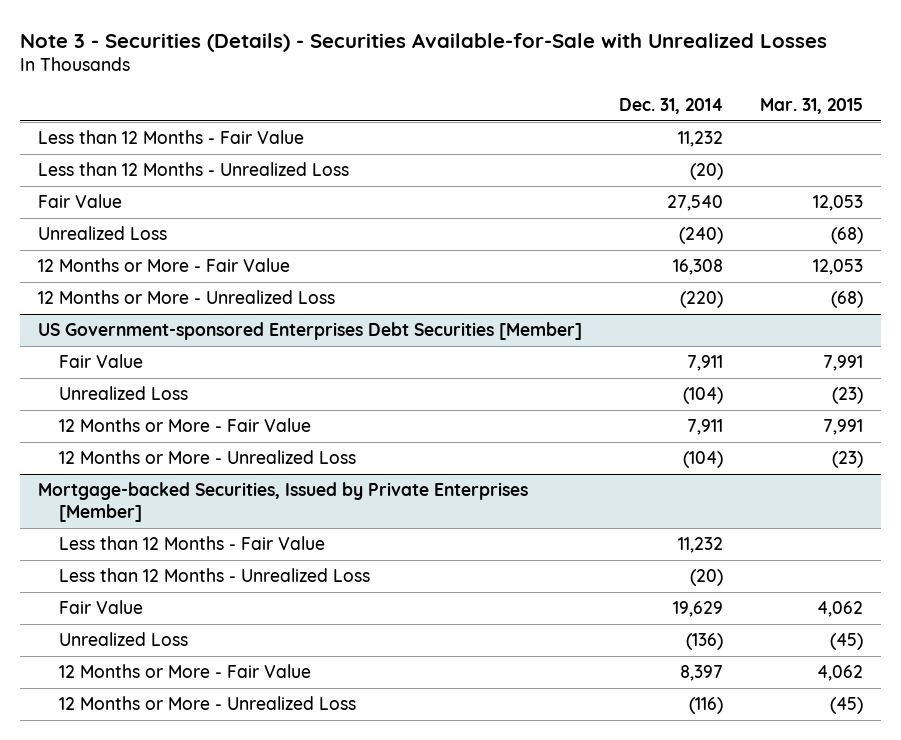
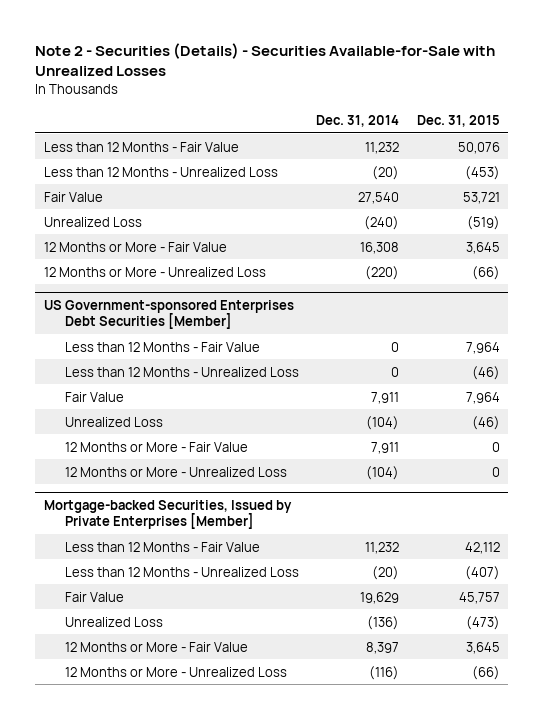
- Note 3 - Securities (Details) - Securities Available-for-Sale with Unrealized Losses
+ Note 2 - Securities (Details) - Securities Available-for-Sale with Unrealized Losses
- | Dec. 31, 2014 | Mar. 31, 2015
+ | Dec. 31, 2014 | Dec. 31, 2015
@ US Government-sponsored Enterprises Debt Securities [Member]
+ Less than 12 Months - Fair Value | 0 | 7,964
+ Less than 12 Months - Unrealized Loss | 0 | (46)

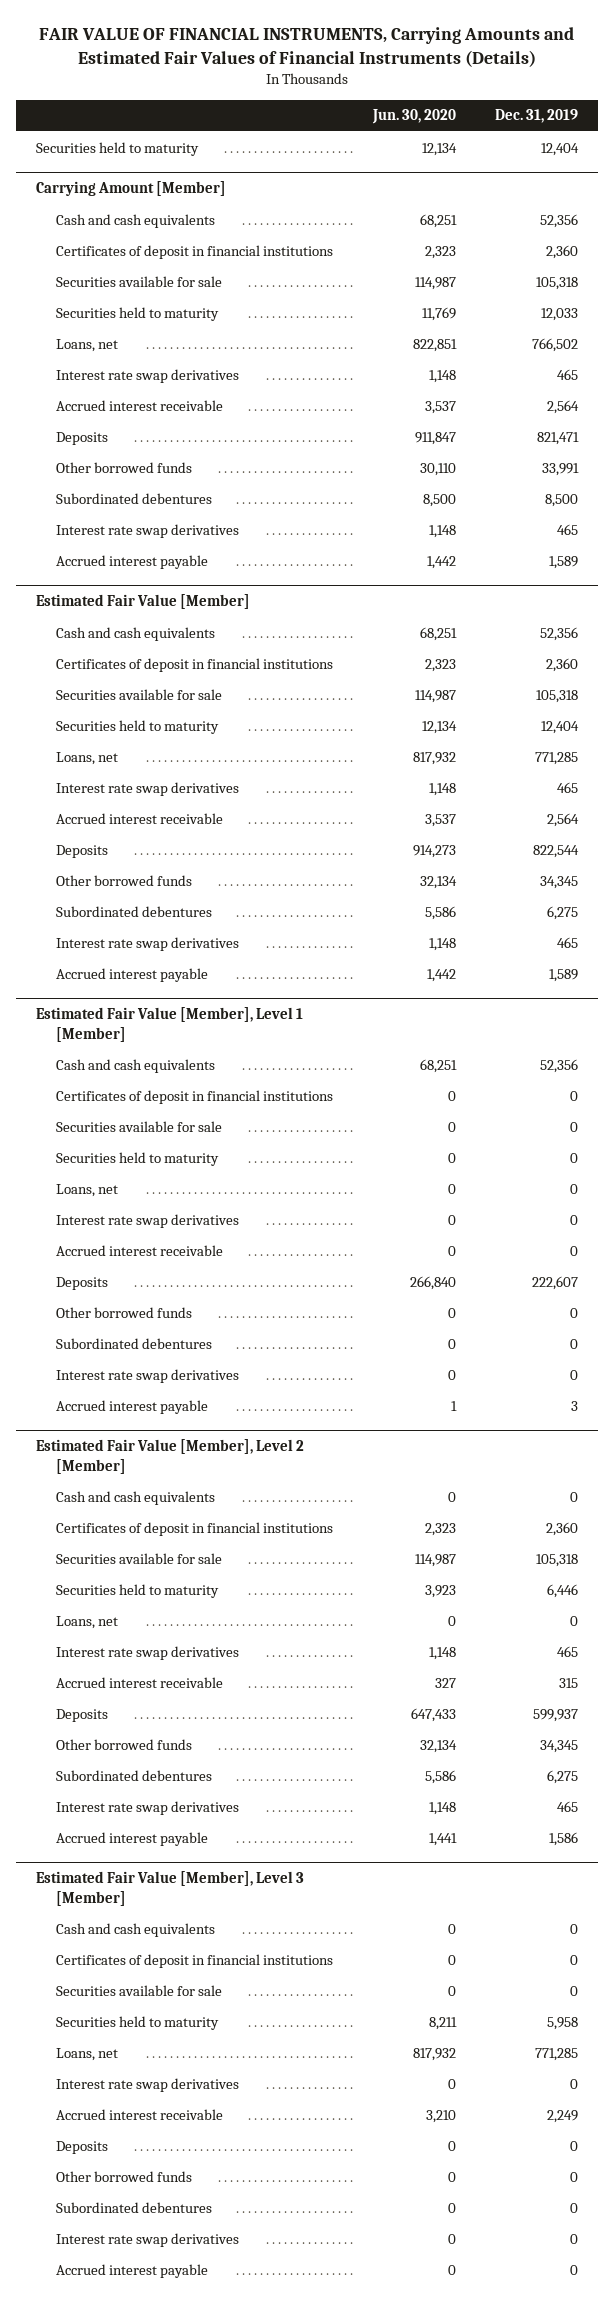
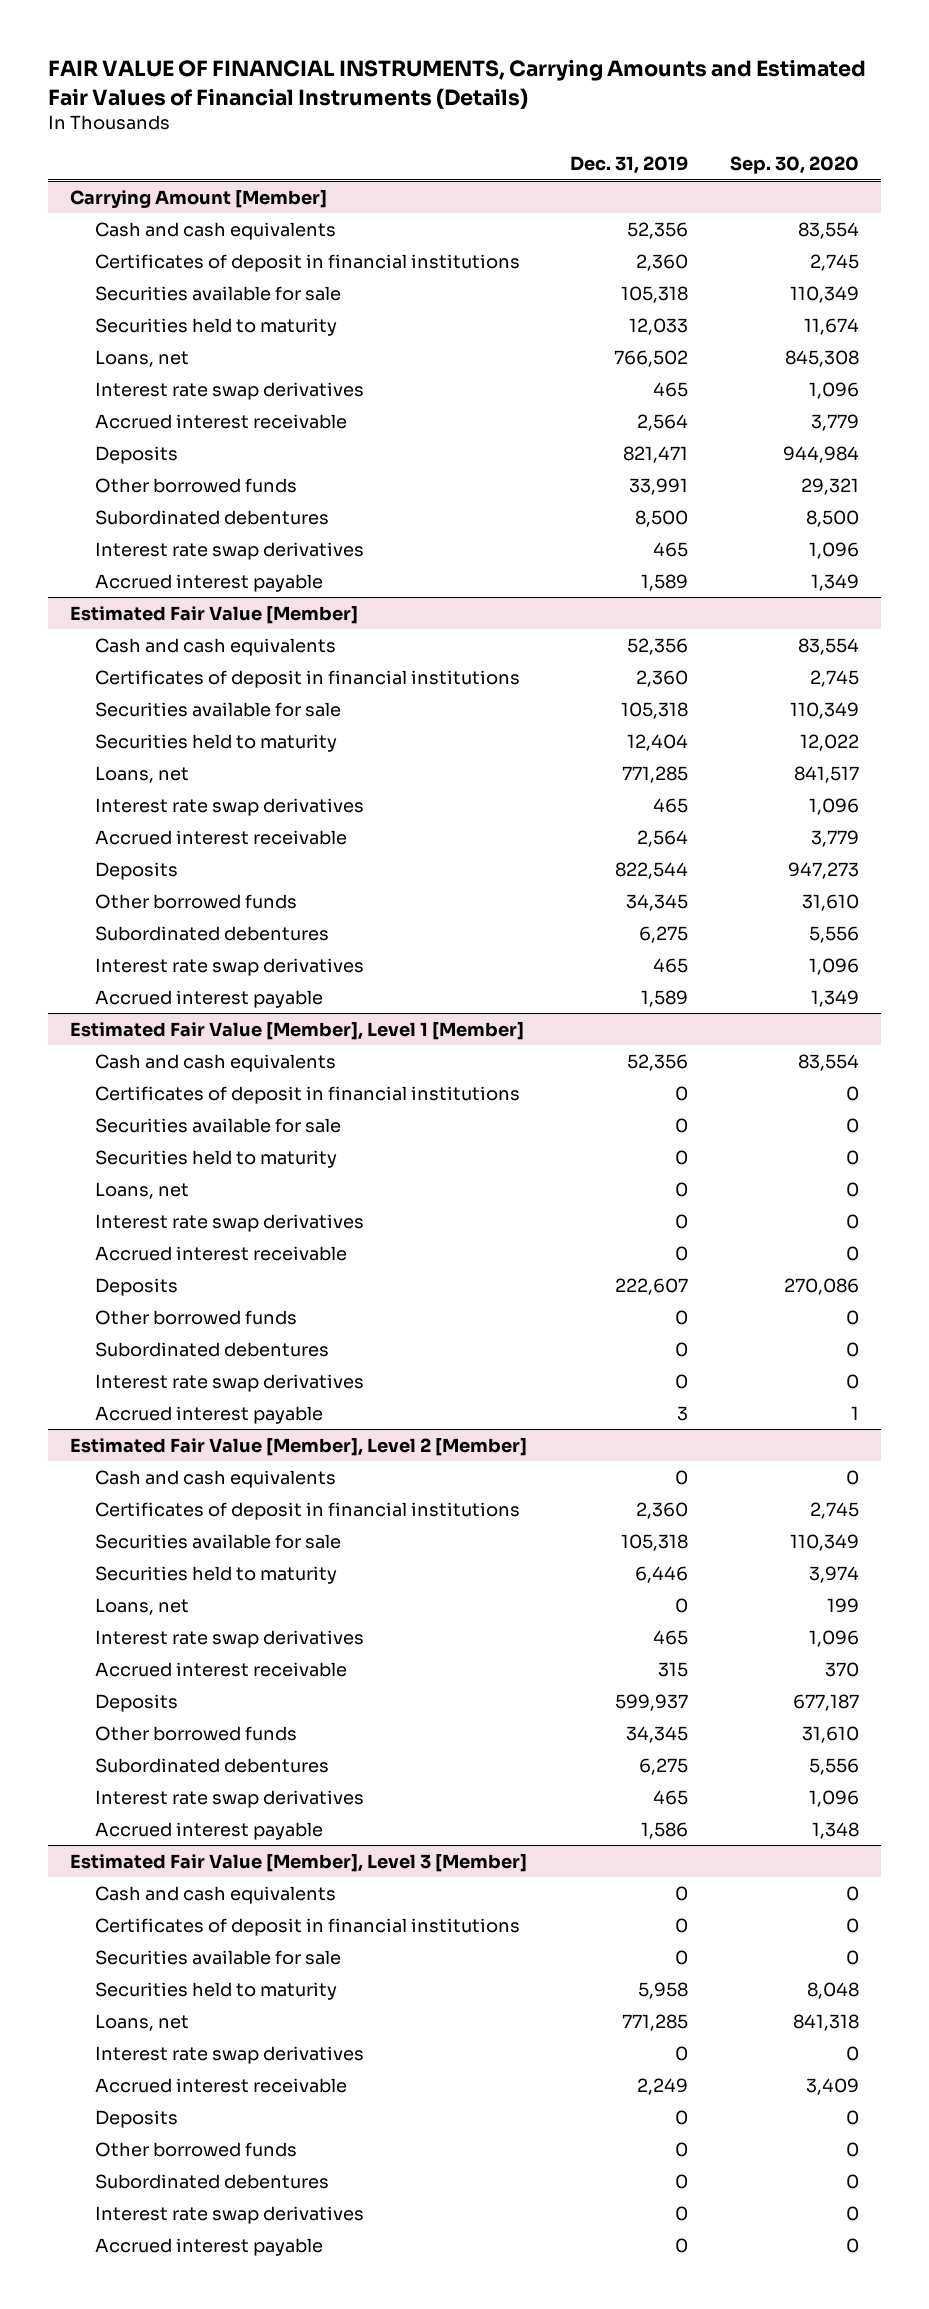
- | Jun. 30, 2020 | Dec. 31, 2019
+ | Dec. 31, 2019 | Sep. 30, 2020
- Securities held to maturity | 12,134 | 12,404

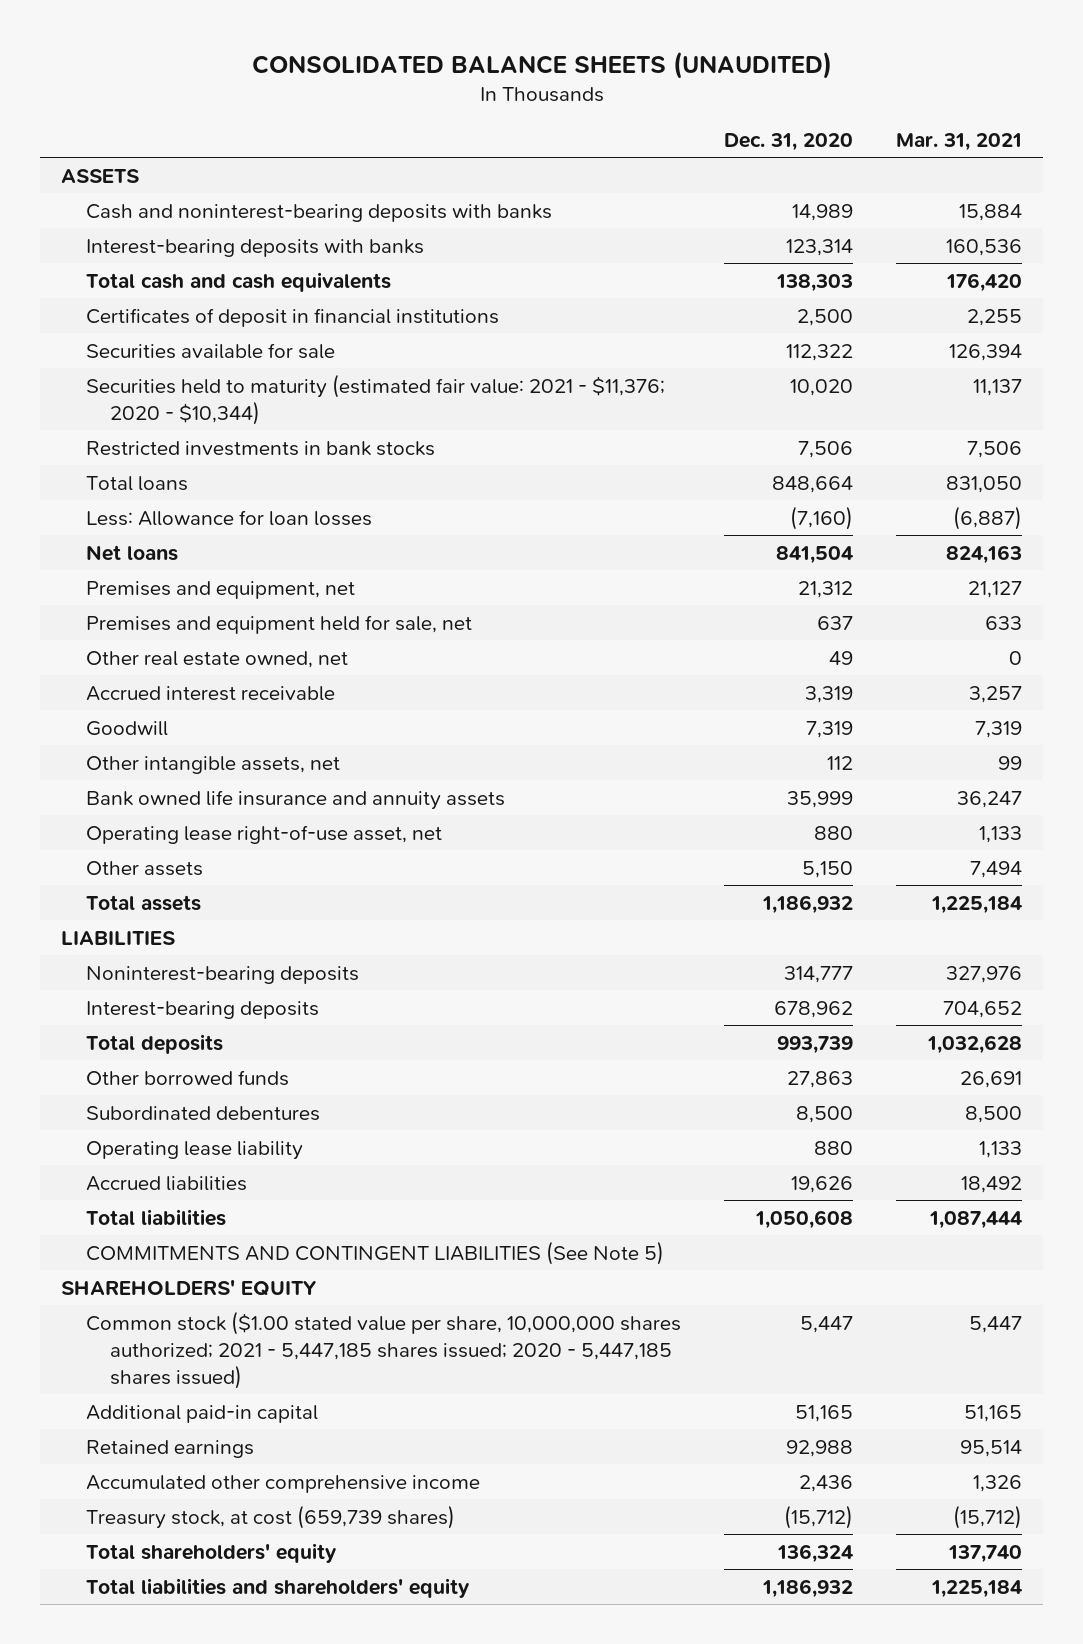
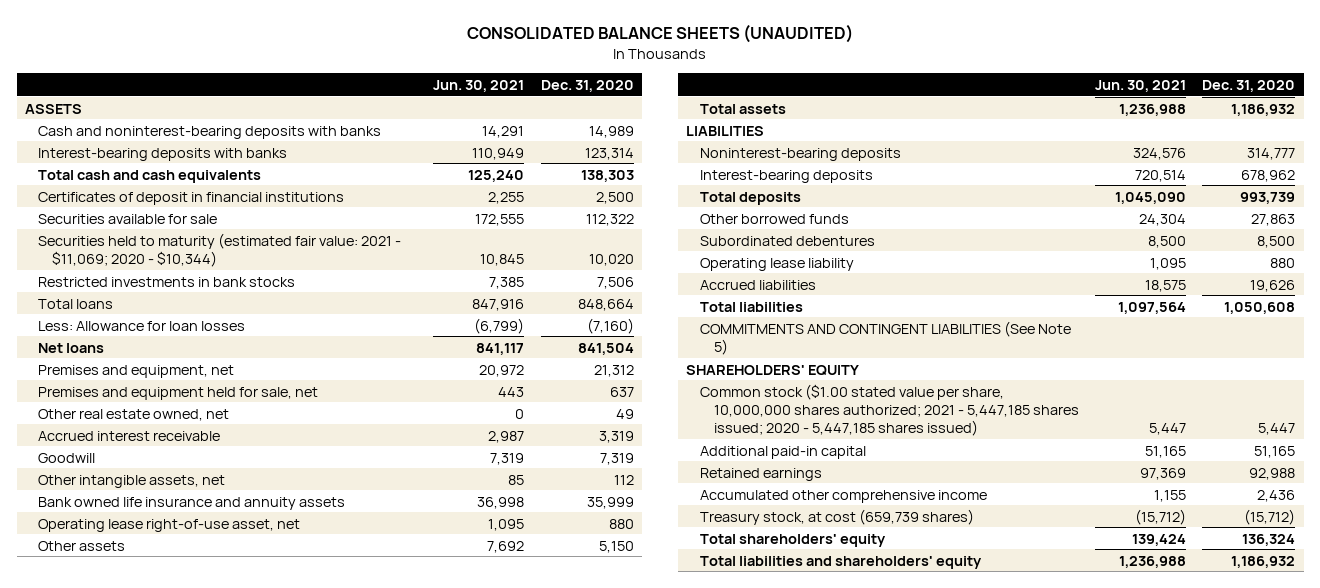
- | Dec. 31, 2020 | Mar. 31, 2021
+ | Jun. 30, 2021 | Dec. 31, 2020
- Securities held to maturity (estimated fair value: 2021 - $11,376; 2020 - $10,344) | 10,020 | 11,137
+ Securities held to maturity (estimated fair value: 2021 - $11,069; 2020 - $10,344) | 10,845 | 10,020

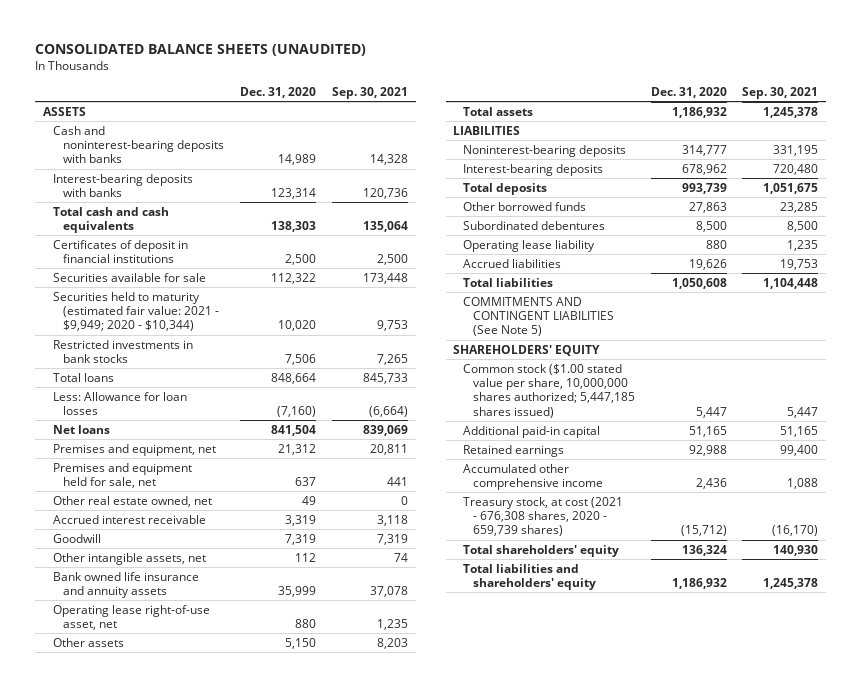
- | Jun. 30, 2021 | Dec. 31, 2020
+ | Dec. 31, 2020 | Sep. 30, 2021
- Securities held to maturity (estimated fair value: 2021 - $11,069; 2020 - $10,344) | 10,845 | 10,020
+ Securities held to maturity (estimated fair value: 2021 - $9,949; 2020 - $10,344) | 10,020 | 9,753
- Common stock ($1.00 stated value per share, 10,000,000 shares authorized; 2021 - 5,447,185 shares issued; 2020 - 5,447,185 shares issued) | 5,447 | 5,447
+ Common stock ($1.00 stated value per share, 10,000,000 shares authorized; 5,447,185 shares issued) | 5,447 | 5,447
- Treasury stock, at cost (659,739 shares) | (15,712) | (15,712)
+ Treasury stock, at cost (2021 - 676,308 shares, 2020 - 659,739 shares) | (15,712) | (16,170)

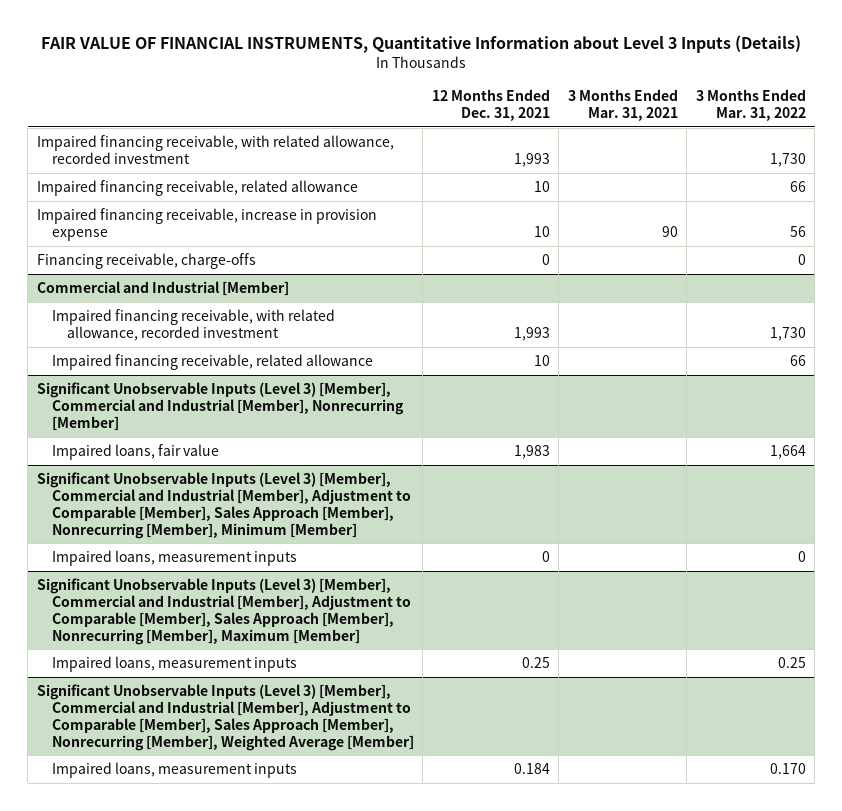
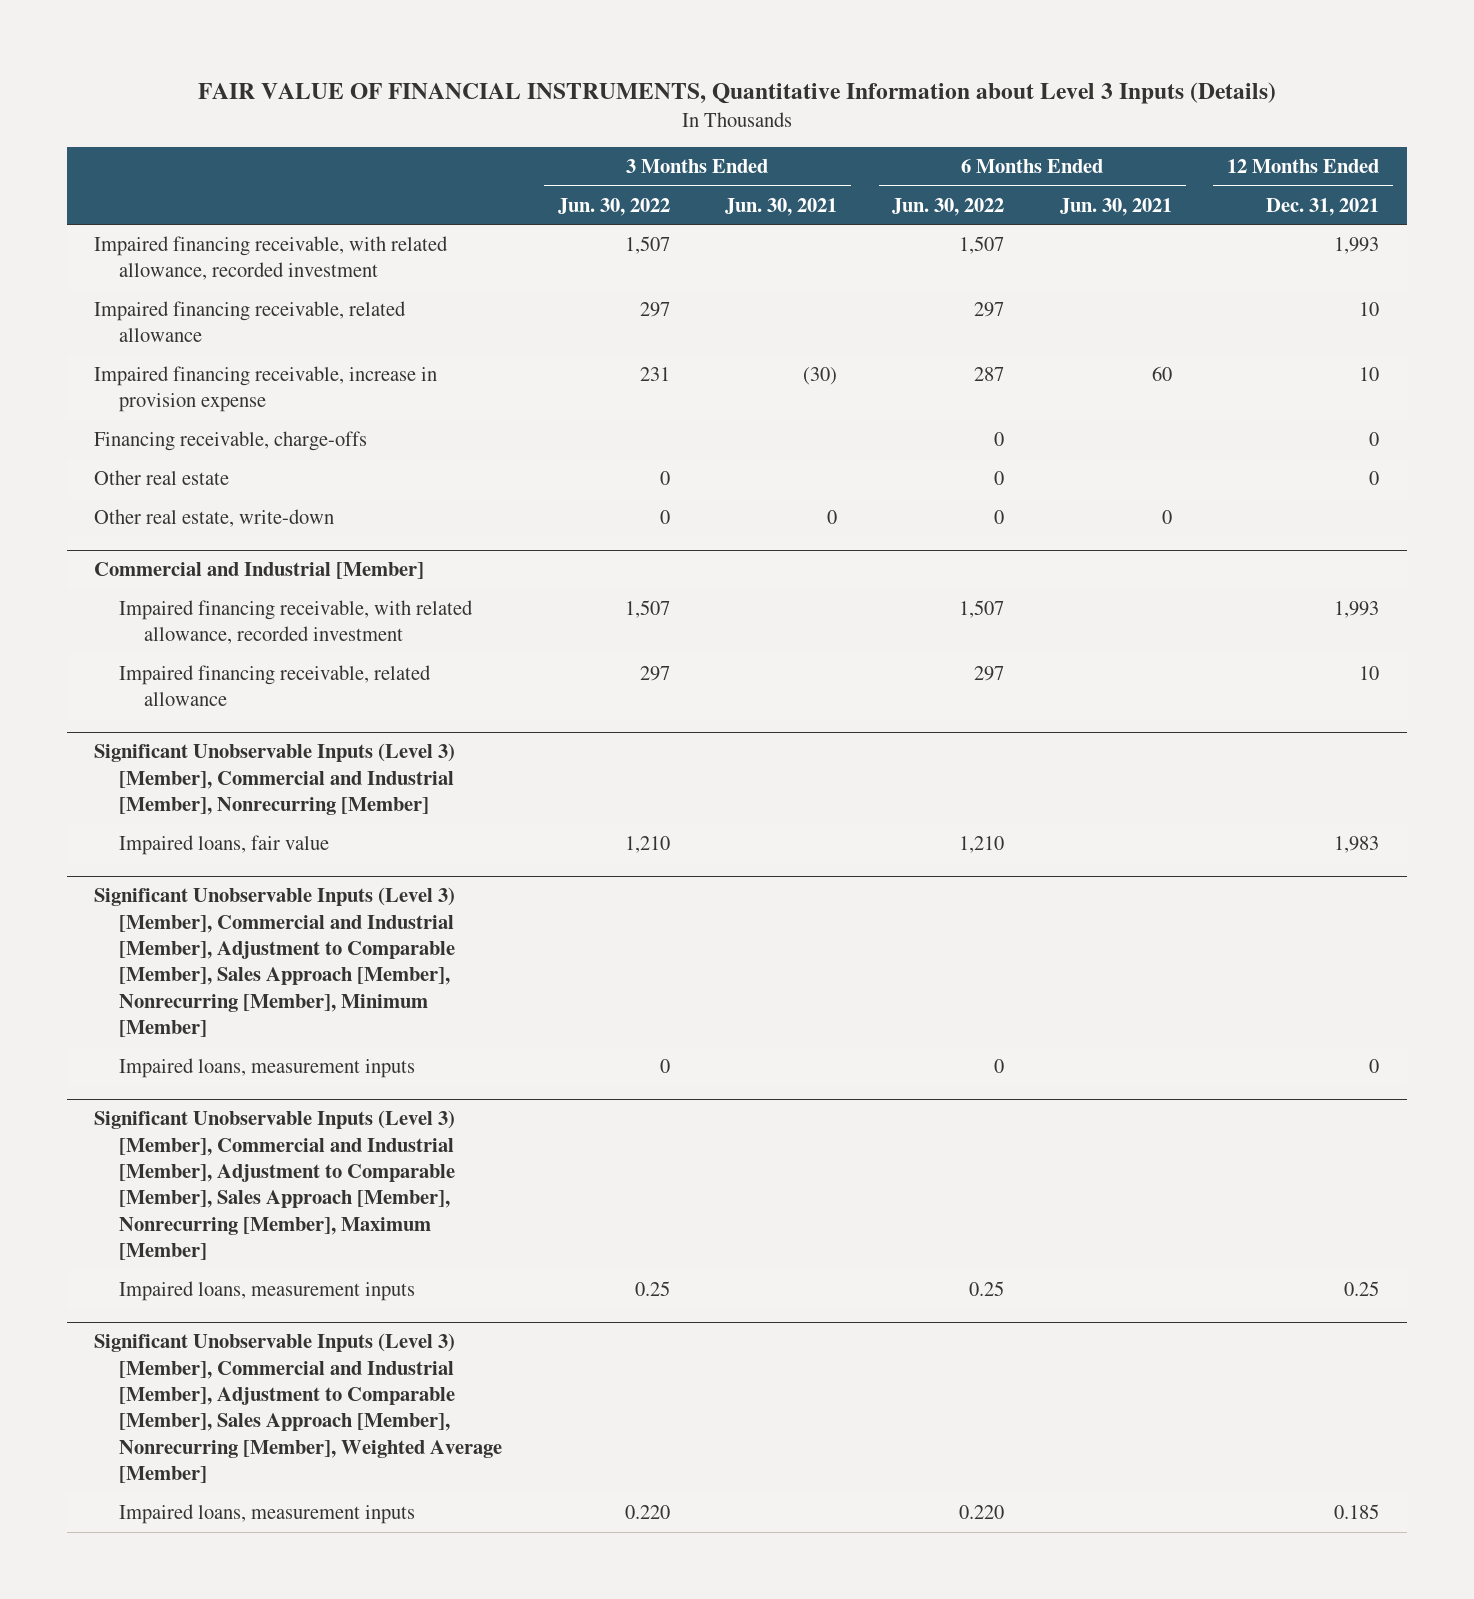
- | 12 Months Ended Dec. 31, 2021 | 3 Months Ended Mar. 31, 2021 | 3 Months Ended Mar. 31, 2022
+ | 3 Months Ended Jun. 30, 2022 | 3 Months Ended Jun. 30, 2021 | 6 Months Ended Jun. 30, 2022 | 6 Months Ended Jun. 30, 2021 | 12 Months Ended Dec. 31, 2021
+ Other real estate | 0 | | 0 | | 0
+ Other real estate, write-down | 0 | 0 | 0 | 0 |
@ Significant Unobservable Inputs (Level 3) [Member], Commercial and Industrial [Member], Adjustment to Comparable [Member], Sales Approach [Member], Nonrecurring [Member], Weighted Average [Member]
- Impaired loans, measurement inputs | 0.184 | | 0.170
+ Impaired loans, measurement inputs | 0.220 | | 0.220 | | 0.185

